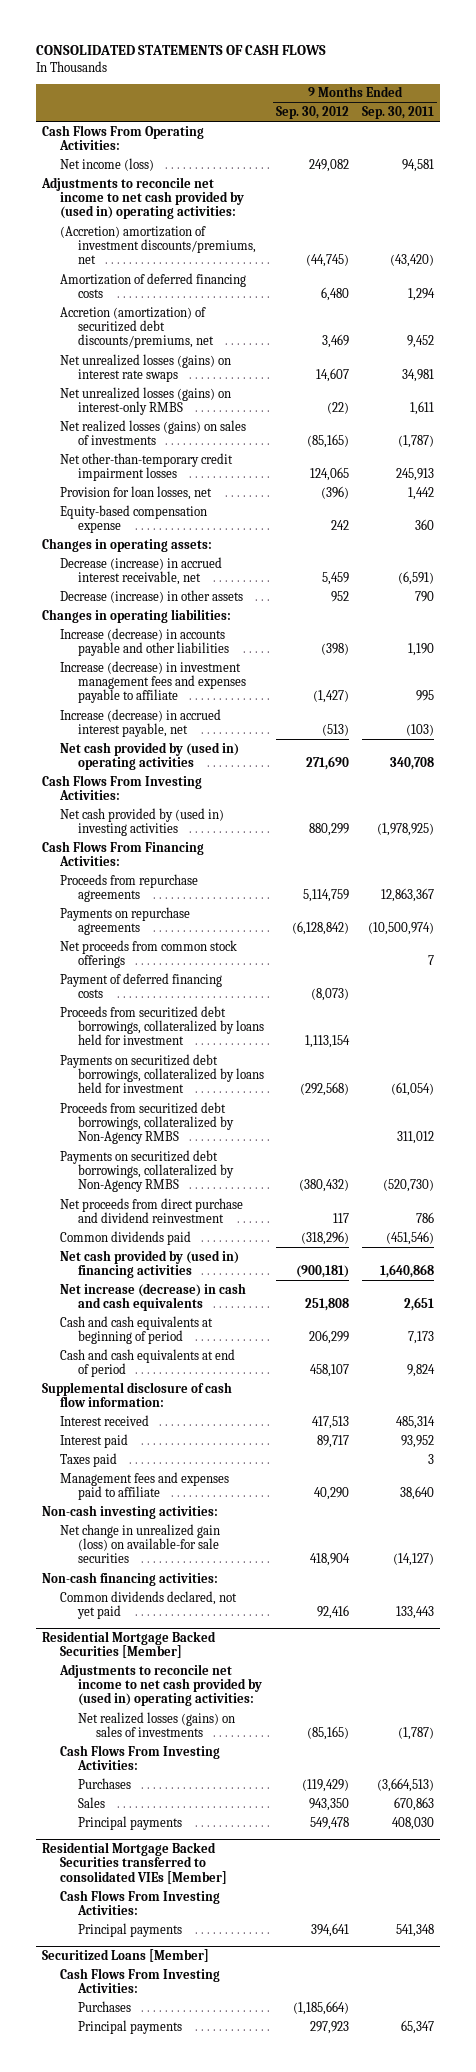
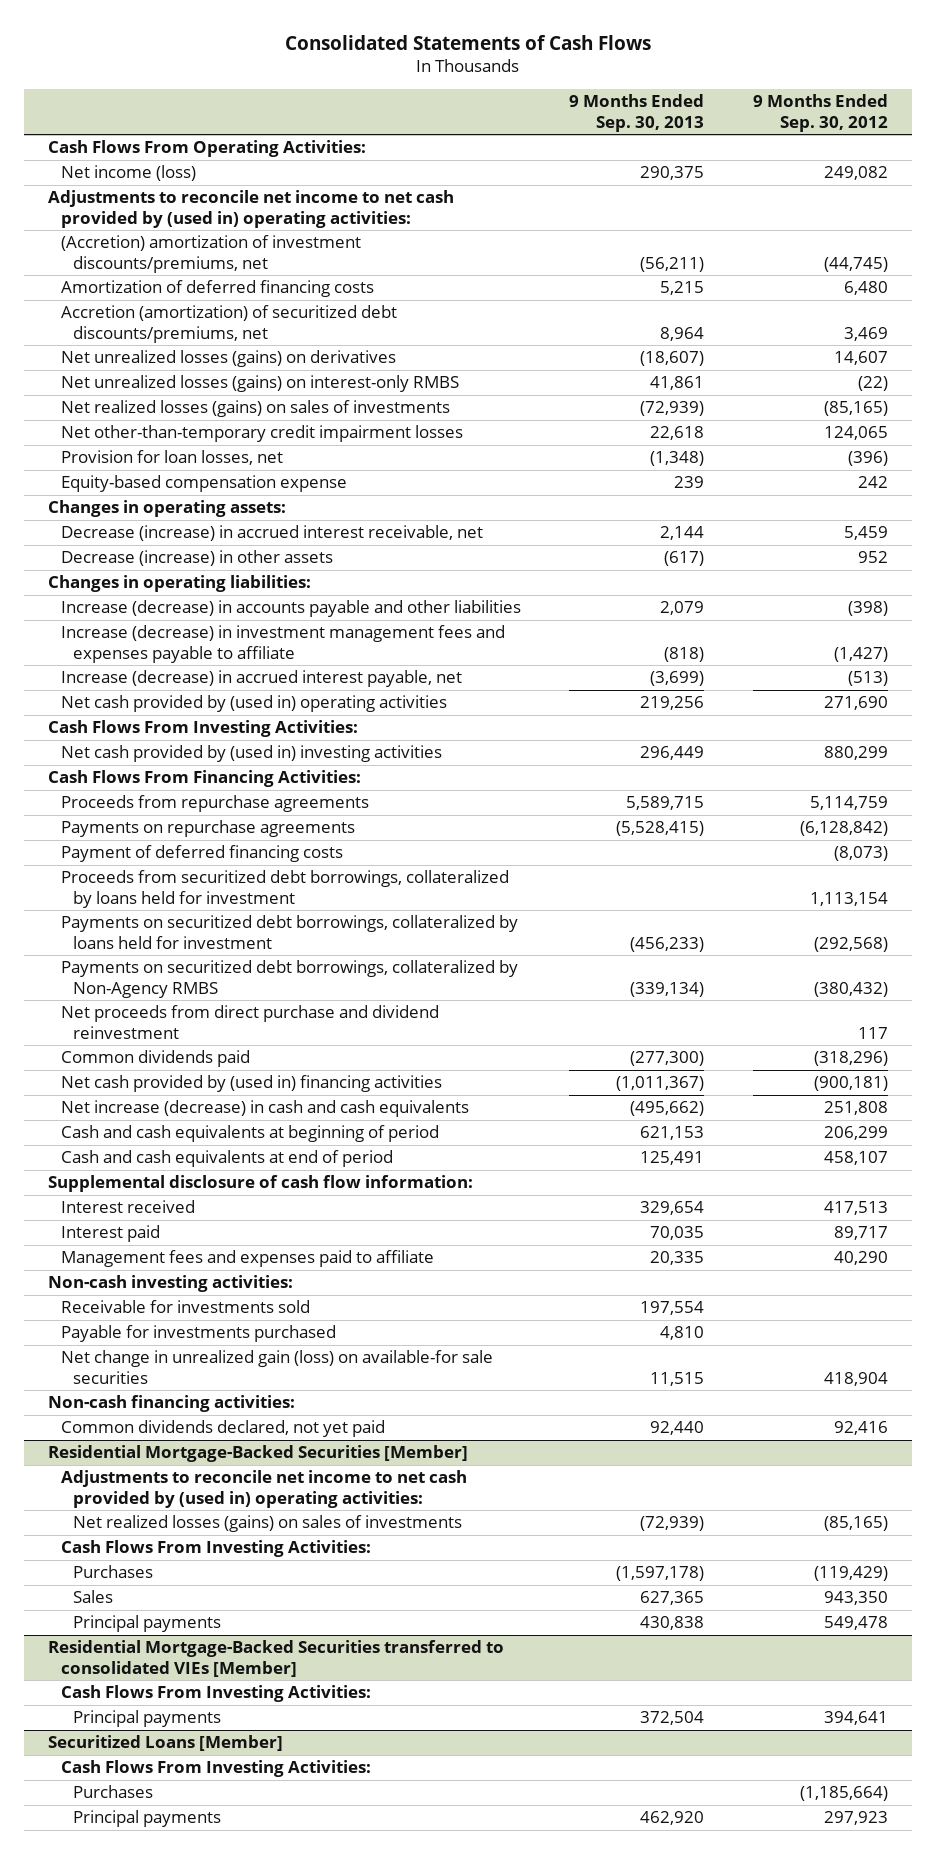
- CONSOLIDATED STATEMENTS OF CASH FLOWS
+ Consolidated Statements of Cash Flows
- | 9 Months Ended Sep. 30, 2012 | 9 Months Ended Sep. 30, 2011
+ | 9 Months Ended Sep. 30, 2013 | 9 Months Ended Sep. 30, 2012
- Net unrealized losses (gains) on interest rate swaps | 14,607 | 34,981
+ Net unrealized losses (gains) on derivatives | (18,607) | 14,607
- Net proceeds from common stock offerings | | 7
- Proceeds from securitized debt borrowings, collateralized by Non-Agency RMBS | | 311,012
- Taxes paid | | 3
+ Receivable for investments sold | 197,554 |
+ Payable for investments purchased | 4,810 |
- Residential Mortgage Backed Securities [Member]
+ Residential Mortgage-Backed Securities [Member]
- Residential Mortgage Backed Securities transferred to consolidated VIEs [Member]
+ Residential Mortgage-Backed Securities transferred to consolidated VIEs [Member]

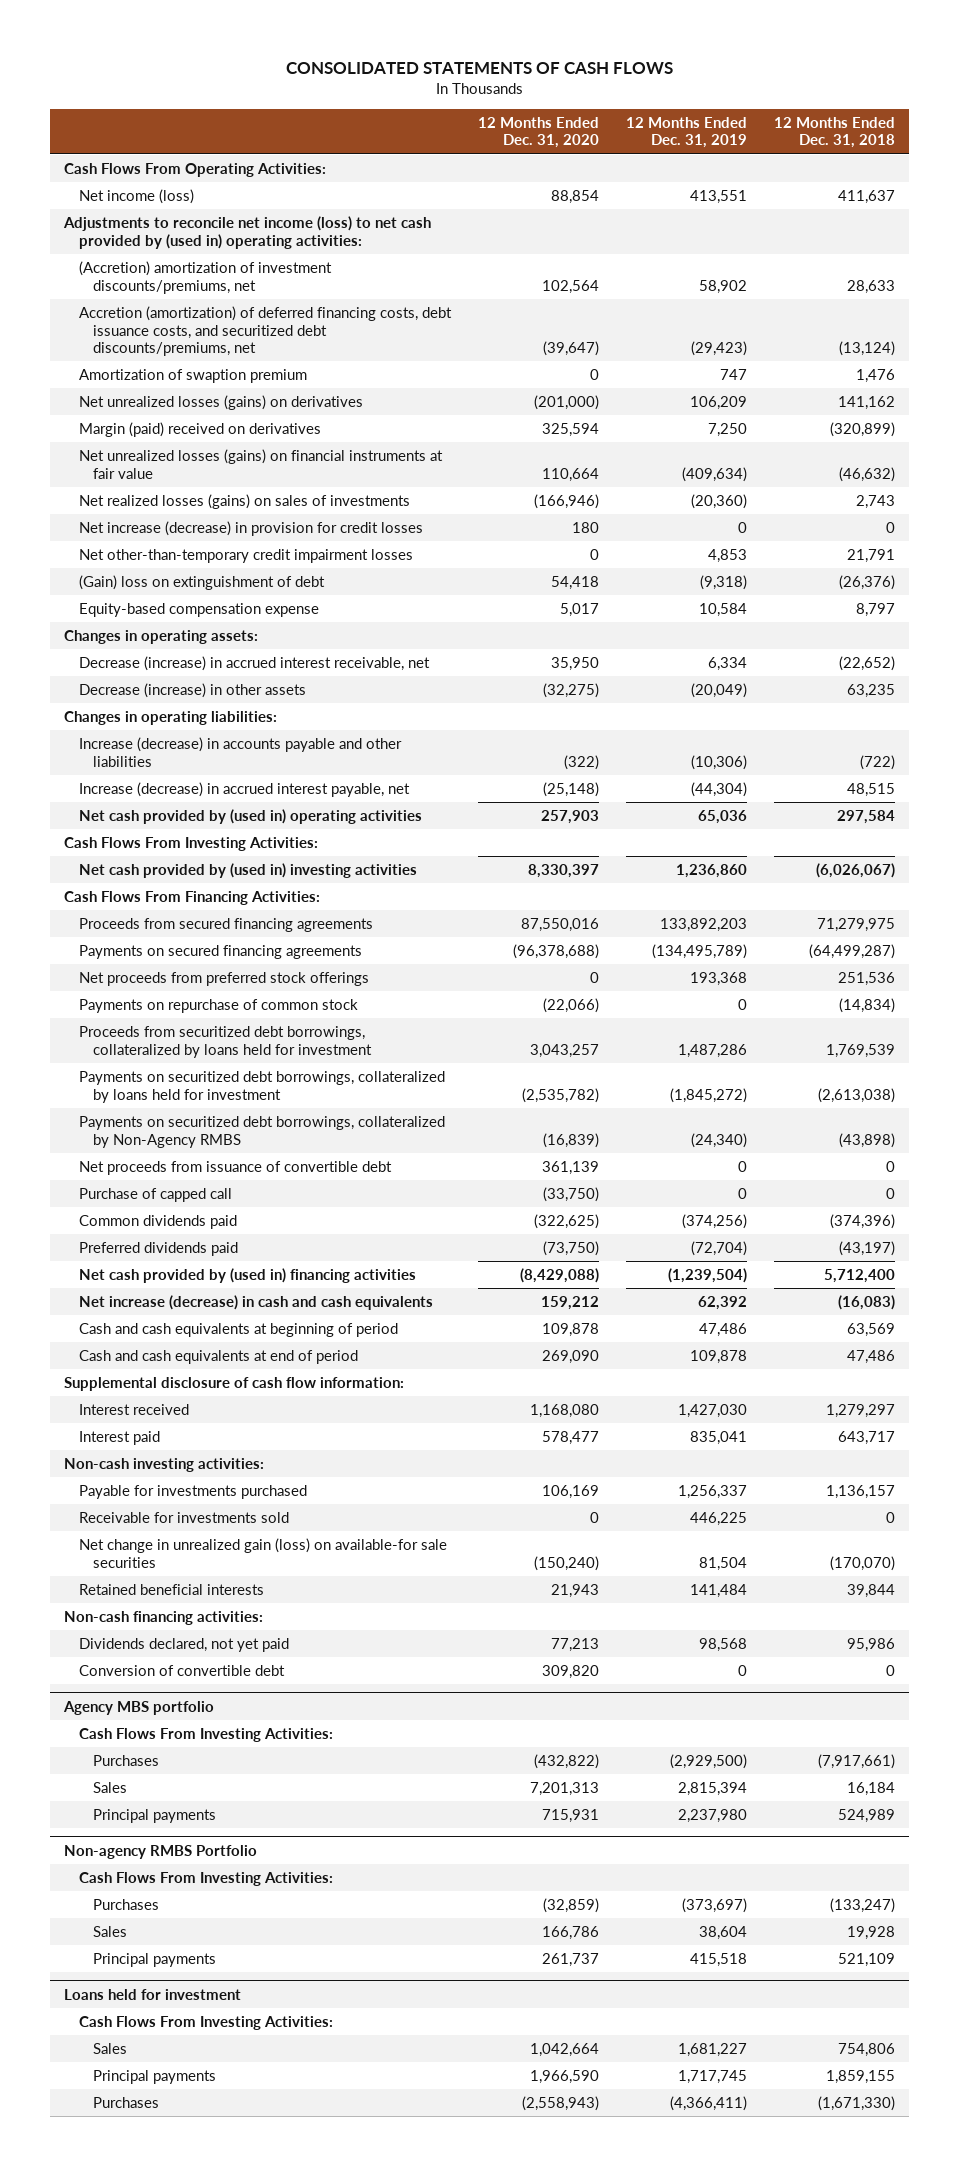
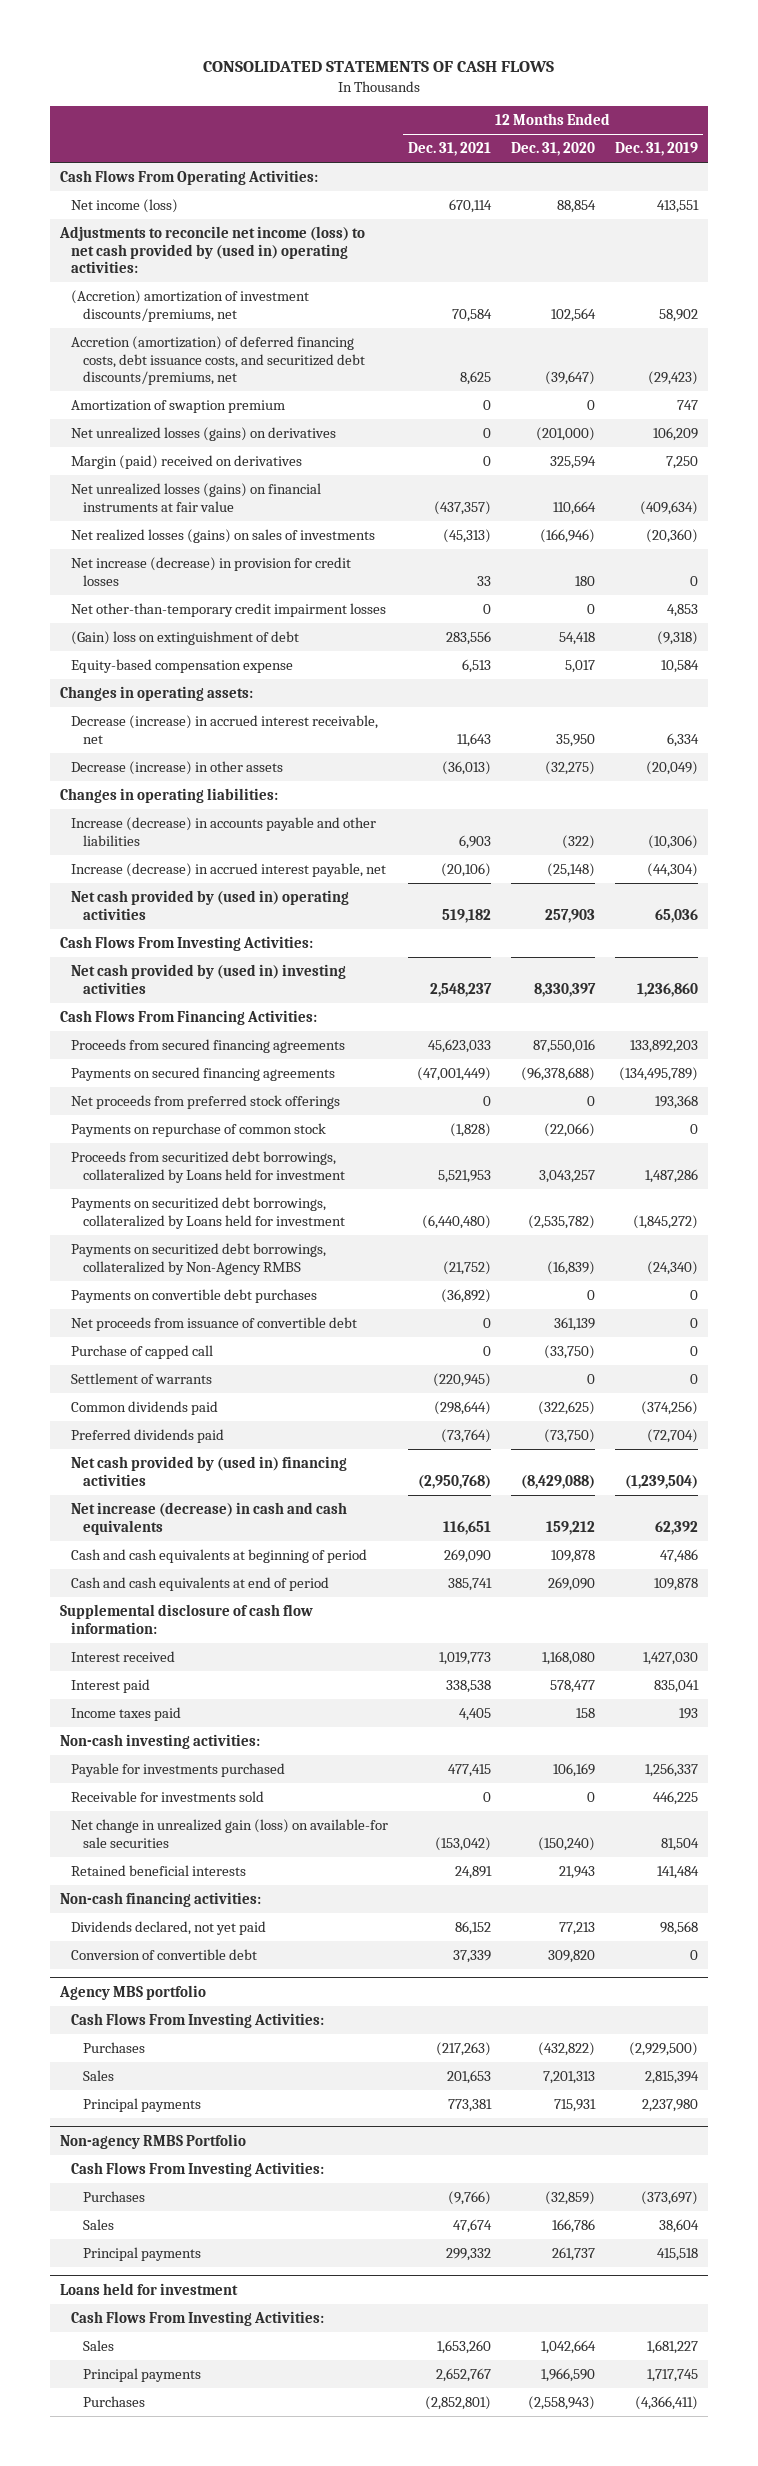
- | 12 Months Ended Dec. 31, 2020 | 12 Months Ended Dec. 31, 2019 | 12 Months Ended Dec. 31, 2018
+ | 12 Months Ended Dec. 31, 2021 | 12 Months Ended Dec. 31, 2020 | 12 Months Ended Dec. 31, 2019
- Proceeds from securitized debt borrowings, collateralized by loans held for investment | 3,043,257 | 1,487,286 | 1,769,539
- Payments on securitized debt borrowings, collateralized by loans held for investment | (2,535,782) | (1,845,272) | (2,613,038)
+ Proceeds from securitized debt borrowings, collateralized by Loans held for investment | 5,521,953 | 3,043,257 | 1,487,286
+ Payments on securitized debt borrowings, collateralized by Loans held for investment | (6,440,480) | (2,535,782) | (1,845,272)
+ Payments on convertible debt purchases | (36,892) | 0 | 0
+ Settlement of warrants | (220,945) | 0 | 0
+ Income taxes paid | 4,405 | 158 | 193

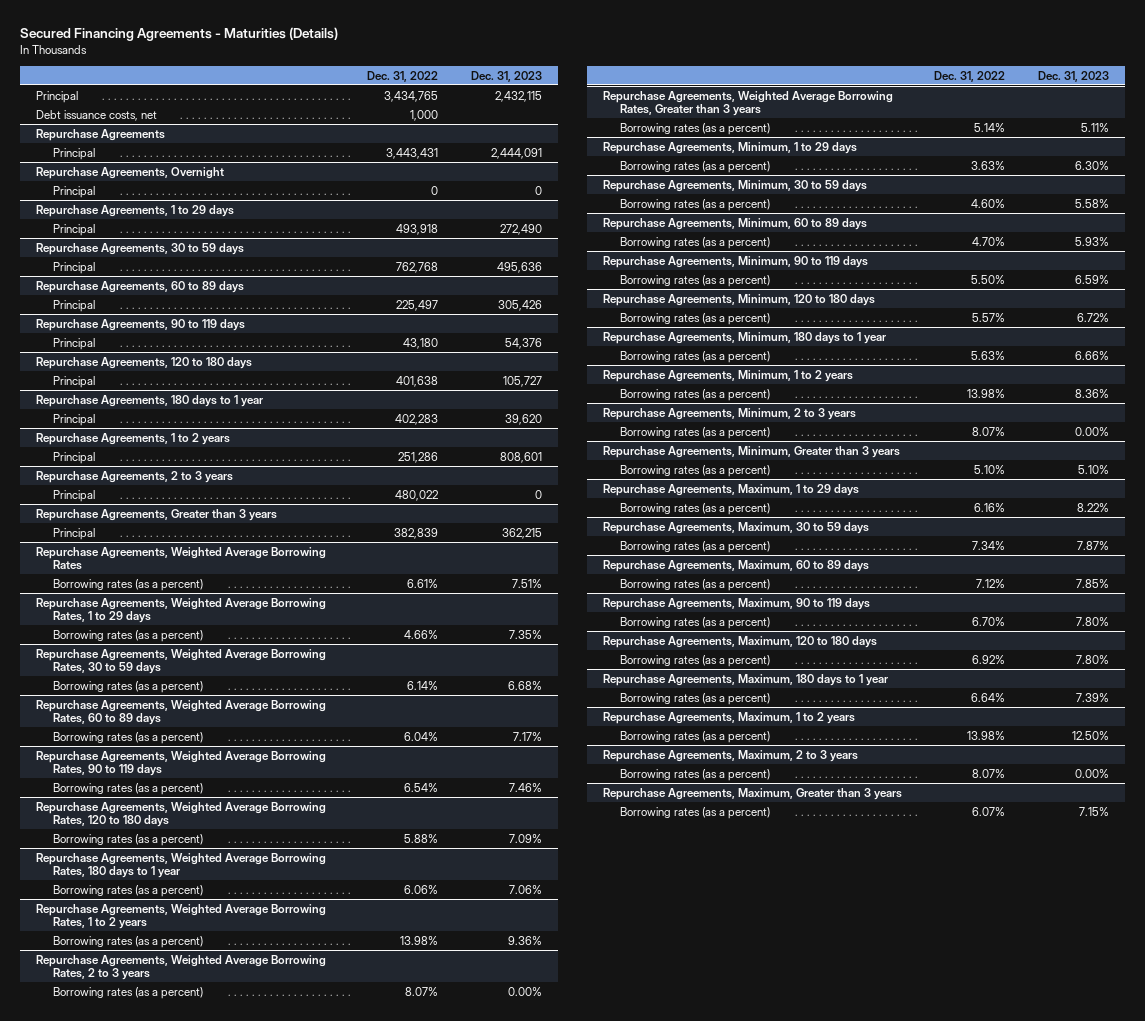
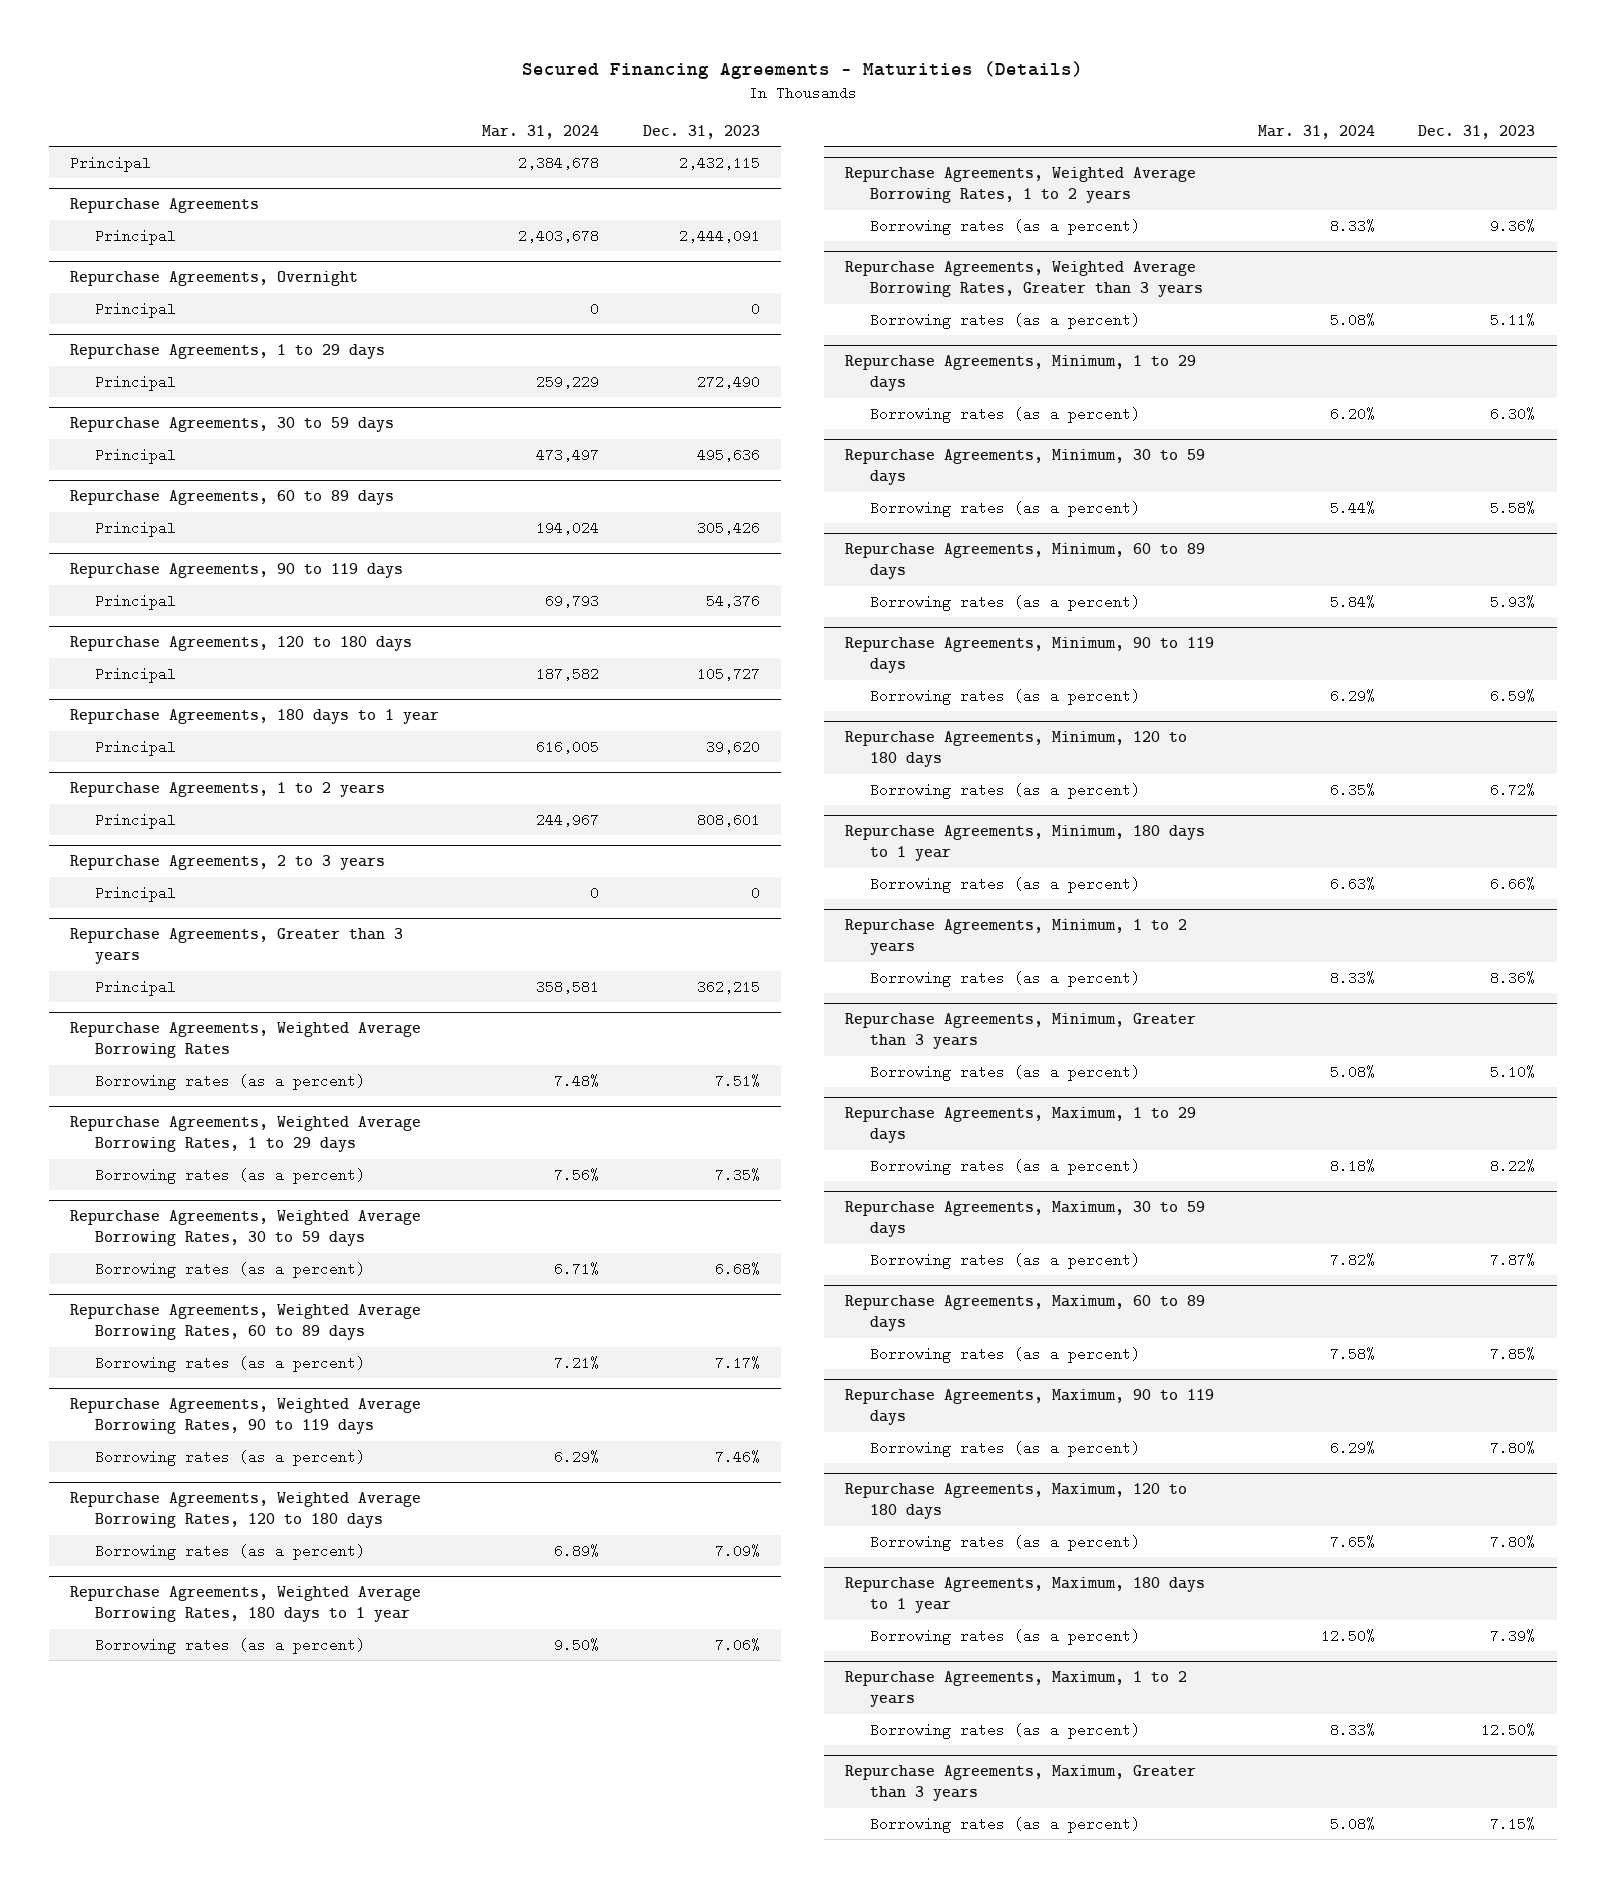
- | Dec. 31, 2022 | Dec. 31, 2023
+ | Mar. 31, 2024 | Dec. 31, 2023
- Debt issuance costs, net | 1,000 |
- Repurchase Agreements, Weighted Average Borrowing Rates, 2 to 3 years
- Borrowing rates (as a percent) | 8.07% | 0.00%
- Repurchase Agreements, Minimum, 2 to 3 years
- Borrowing rates (as a percent) | 8.07% | 0.00%
- Repurchase Agreements, Maximum, 2 to 3 years
- Borrowing rates (as a percent) | 8.07% | 0.00%

